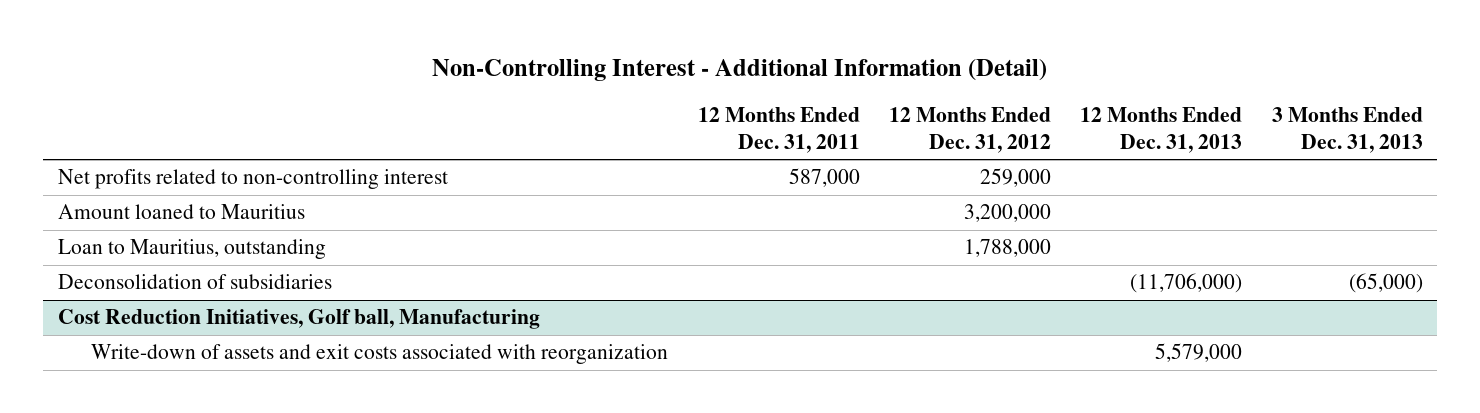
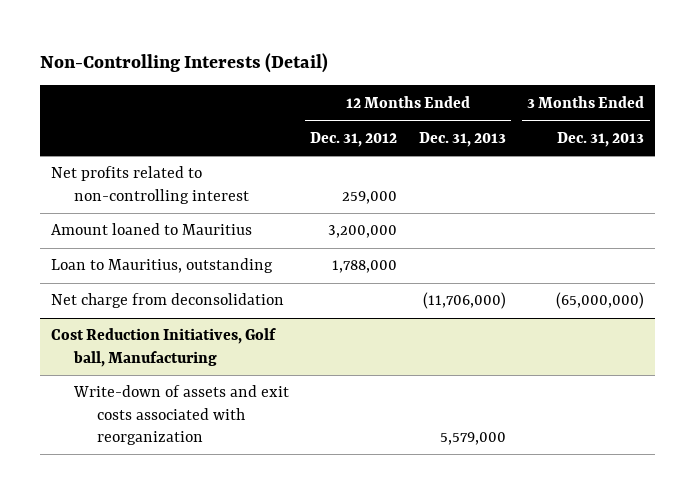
- Non-Controlling Interest - Additional Information (Detail)
+ Non-Controlling Interests (Detail)
- | 12 Months Ended Dec. 31, 2011 | 12 Months Ended Dec. 31, 2012 | 12 Months Ended Dec. 31, 2013 | 3 Months Ended Dec. 31, 2013
+ | 12 Months Ended Dec. 31, 2012 | 12 Months Ended Dec. 31, 2013 | 3 Months Ended Dec. 31, 2013
- Deconsolidation of subsidiaries | | | (11,706,000) | (65,000)
+ Net charge from deconsolidation | | (11,706,000) | (65,000,000)

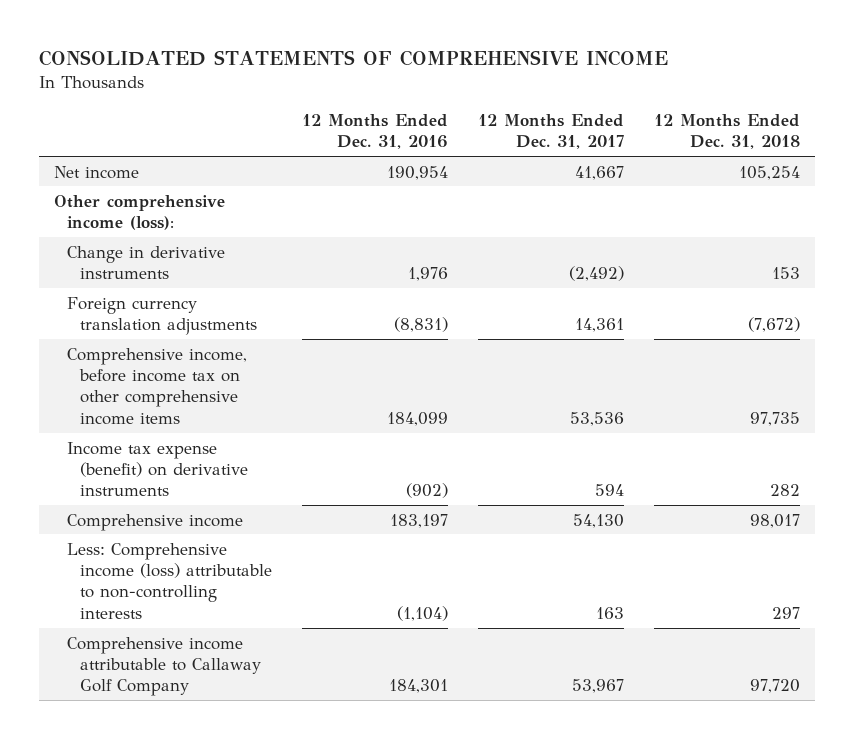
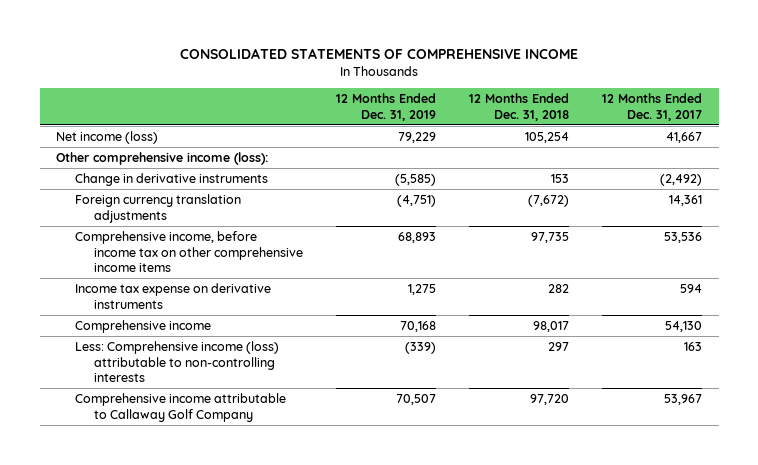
- | 12 Months Ended Dec. 31, 2016 | 12 Months Ended Dec. 31, 2017 | 12 Months Ended Dec. 31, 2018
+ | 12 Months Ended Dec. 31, 2019 | 12 Months Ended Dec. 31, 2018 | 12 Months Ended Dec. 31, 2017
- Net income | 190,954 | 41,667 | 105,254
+ Net income (loss) | 79,229 | 105,254 | 41,667
- Income tax expense (benefit) on derivative instruments | (902) | 594 | 282
+ Income tax expense on derivative instruments | 1,275 | 282 | 594

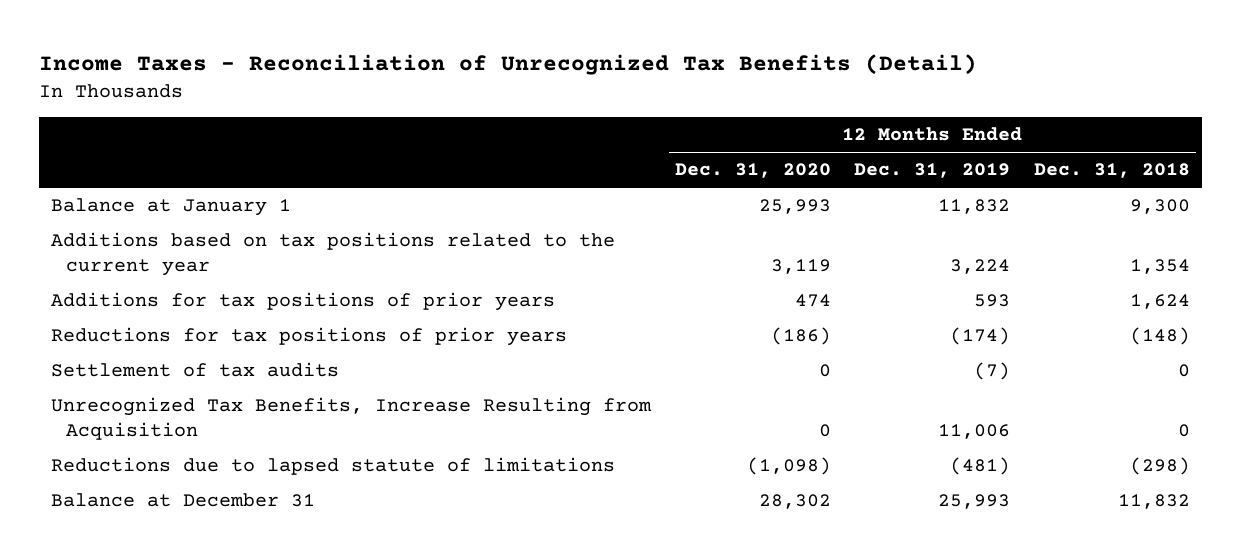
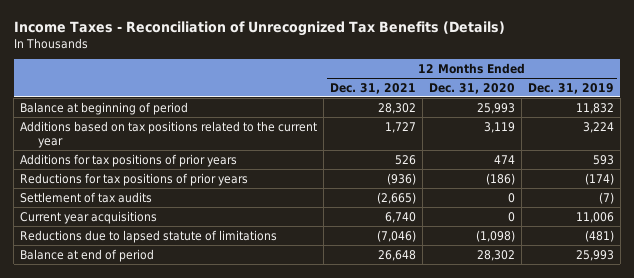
- Income Taxes - Reconciliation of Unrecognized Tax Benefits (Detail)
+ Income Taxes - Reconciliation of Unrecognized Tax Benefits (Details)
- | 12 Months Ended Dec. 31, 2020 | 12 Months Ended Dec. 31, 2019 | 12 Months Ended Dec. 31, 2018
+ | 12 Months Ended Dec. 31, 2021 | 12 Months Ended Dec. 31, 2020 | 12 Months Ended Dec. 31, 2019
- Balance at January 1 | 25,993 | 11,832 | 9,300
+ Balance at beginning of period | 28,302 | 25,993 | 11,832
- Unrecognized Tax Benefits, Increase Resulting from Acquisition | 0 | 11,006 | 0
+ Current year acquisitions | 6,740 | 0 | 11,006
- Balance at December 31 | 28,302 | 25,993 | 11,832
+ Balance at end of period | 26,648 | 28,302 | 25,993

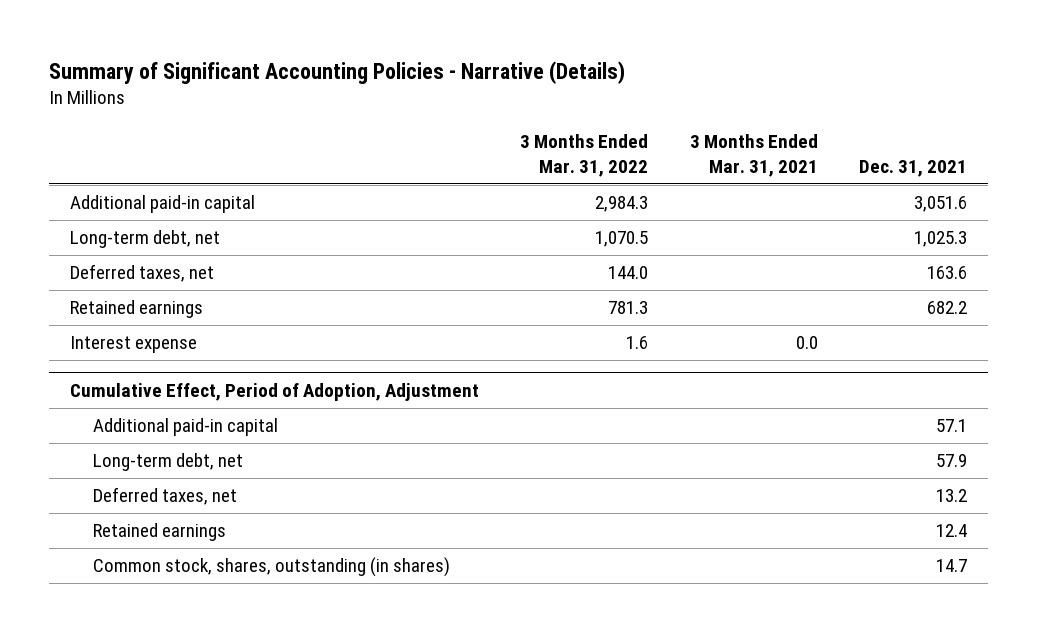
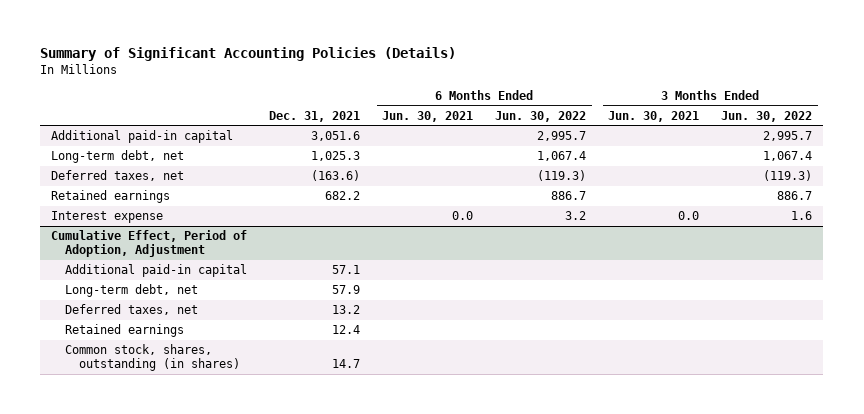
- Summary of Significant Accounting Policies - Narrative (Details)
+ Summary of Significant Accounting Policies (Details)
- | 3 Months Ended Mar. 31, 2022 | 3 Months Ended Mar. 31, 2021 | Dec. 31, 2021
+ | Dec. 31, 2021 | 6 Months Ended Jun. 30, 2021 | 6 Months Ended Jun. 30, 2022 | 3 Months Ended Jun. 30, 2021 | 3 Months Ended Jun. 30, 2022
- Deferred taxes, net | 144.0 | | 163.6
+ Deferred taxes, net | (163.6) | | (119.3) | | (119.3)

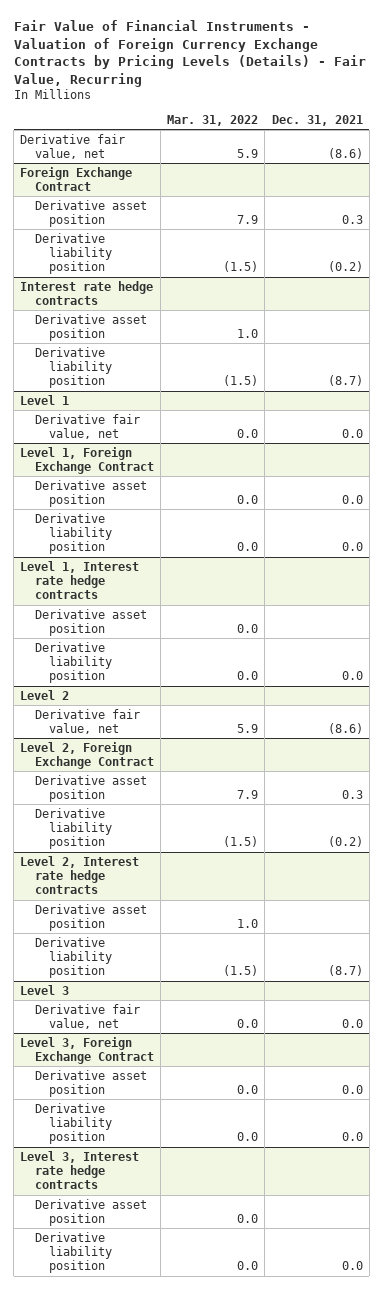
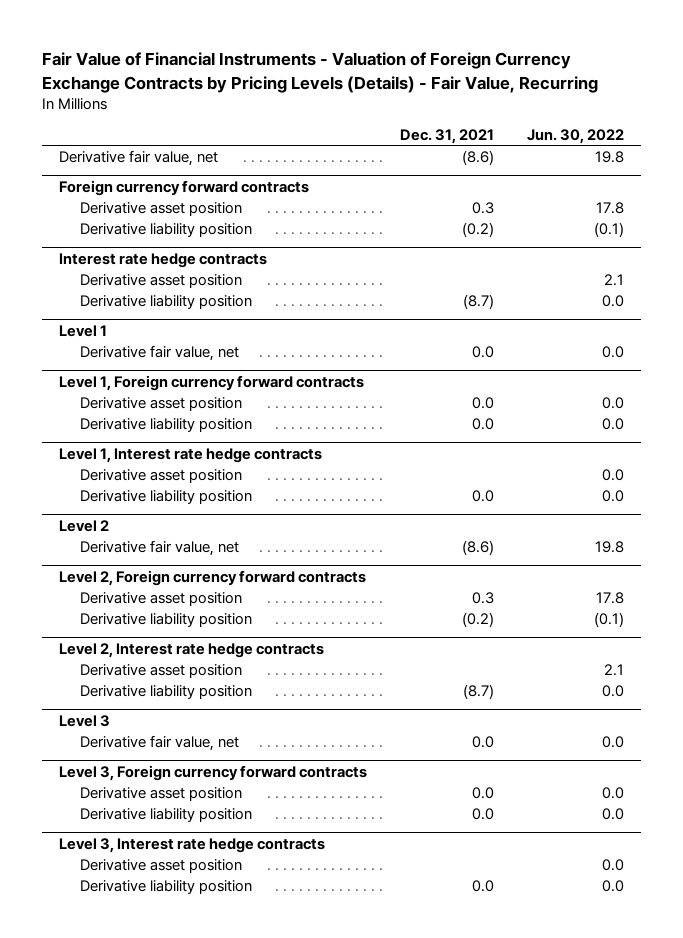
- | Mar. 31, 2022 | Dec. 31, 2021
+ | Dec. 31, 2021 | Jun. 30, 2022
- Foreign Exchange Contract
+ Foreign currency forward contracts
- Level 1, Foreign Exchange Contract
+ Level 1, Foreign currency forward contracts
- Level 2, Foreign Exchange Contract
+ Level 2, Foreign currency forward contracts
- Level 3, Foreign Exchange Contract
+ Level 3, Foreign currency forward contracts

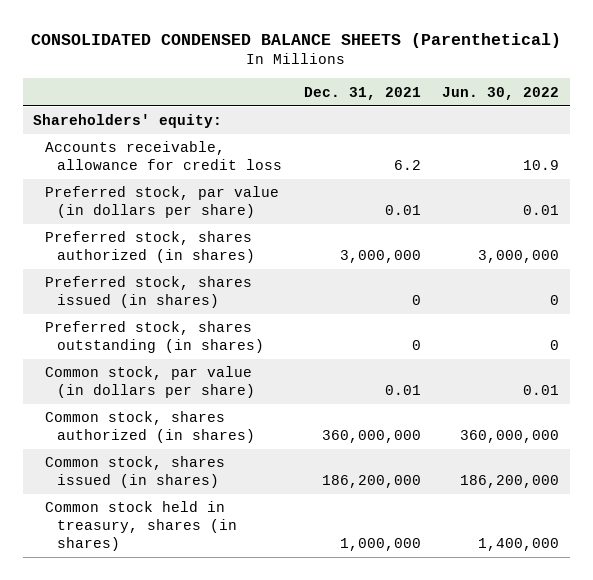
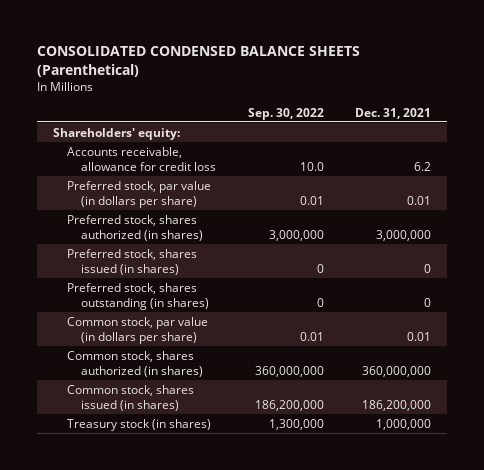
- | Dec. 31, 2021 | Jun. 30, 2022
+ | Sep. 30, 2022 | Dec. 31, 2021
- Common stock held in treasury, shares (in shares) | 1,000,000 | 1,400,000
+ Treasury stock (in shares) | 1,300,000 | 1,000,000

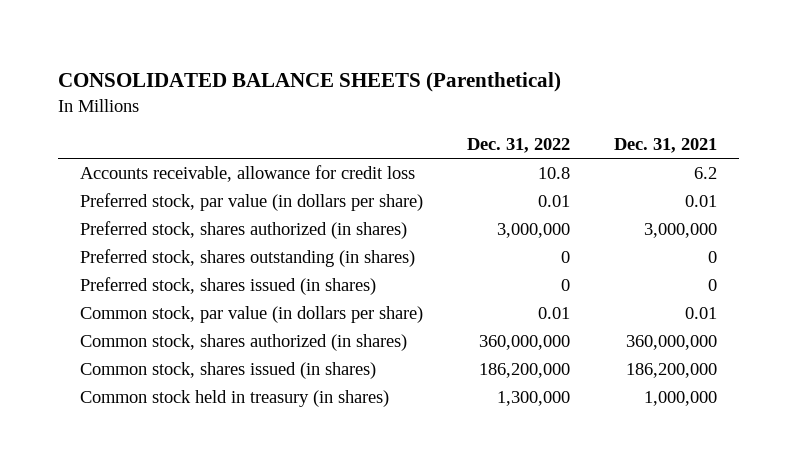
- CONSOLIDATED CONDENSED BALANCE SHEETS (Parenthetical)
+ CONSOLIDATED BALANCE SHEETS (Parenthetical)
- | Sep. 30, 2022 | Dec. 31, 2021
+ | Dec. 31, 2022 | Dec. 31, 2021
- Shareholders' equity:
moved down: Preferred stock, shares issued (in shares) | 0 | 0
- Treasury stock (in shares) | 1,300,000 | 1,000,000
+ Common stock held in treasury (in shares) | 1,300,000 | 1,000,000

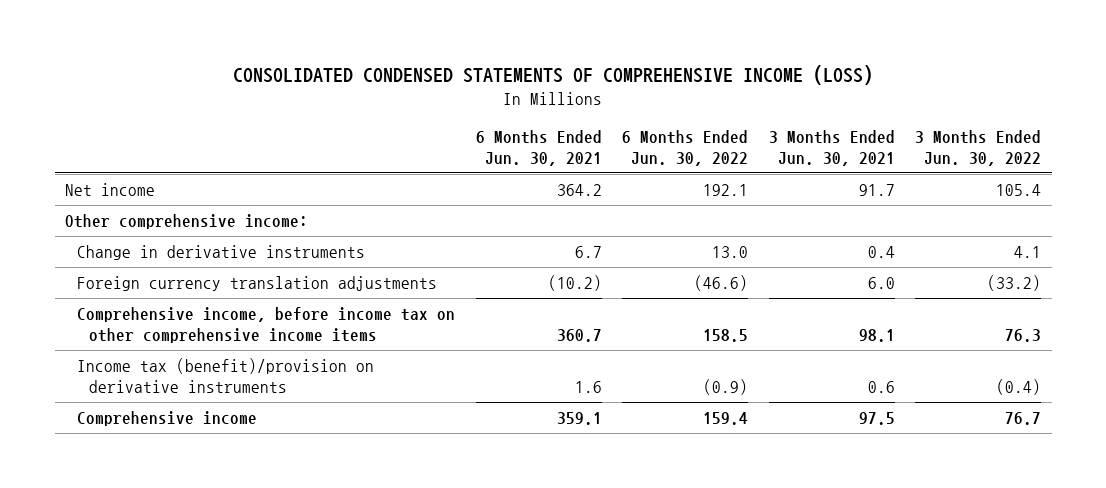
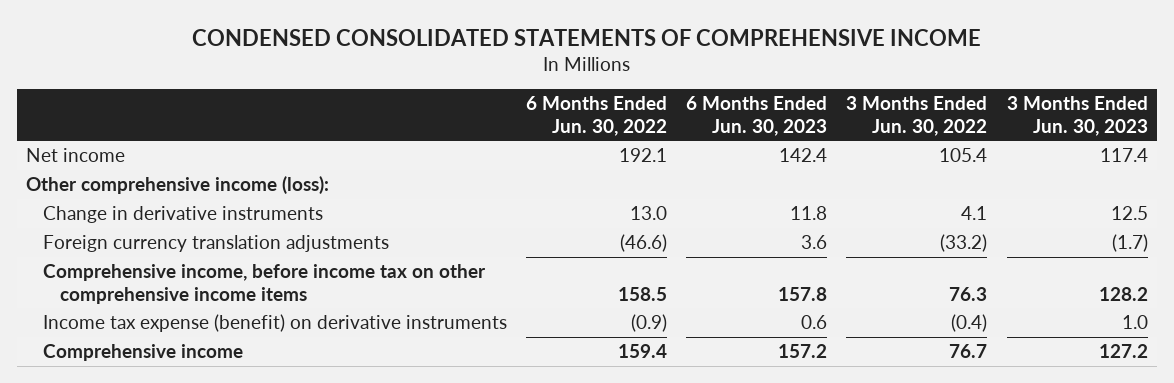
- CONSOLIDATED CONDENSED STATEMENTS OF COMPREHENSIVE INCOME (LOSS)
+ CONDENSED CONSOLIDATED STATEMENTS OF COMPREHENSIVE INCOME
- | 6 Months Ended Jun. 30, 2021 | 6 Months Ended Jun. 30, 2022 | 3 Months Ended Jun. 30, 2021 | 3 Months Ended Jun. 30, 2022
+ | 6 Months Ended Jun. 30, 2022 | 6 Months Ended Jun. 30, 2023 | 3 Months Ended Jun. 30, 2022 | 3 Months Ended Jun. 30, 2023
- Other comprehensive income:
+ Other comprehensive income (loss):
- Income tax (benefit)/provision on derivative instruments | 1.6 | (0.9) | 0.6 | (0.4)
+ Income tax expense (benefit) on derivative instruments | (0.9) | 0.6 | (0.4) | 1.0

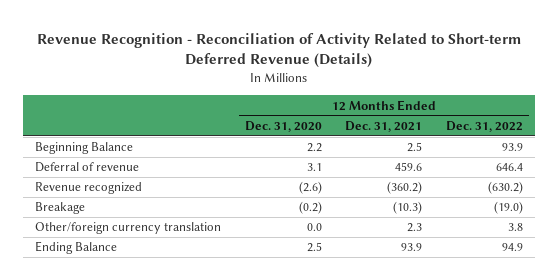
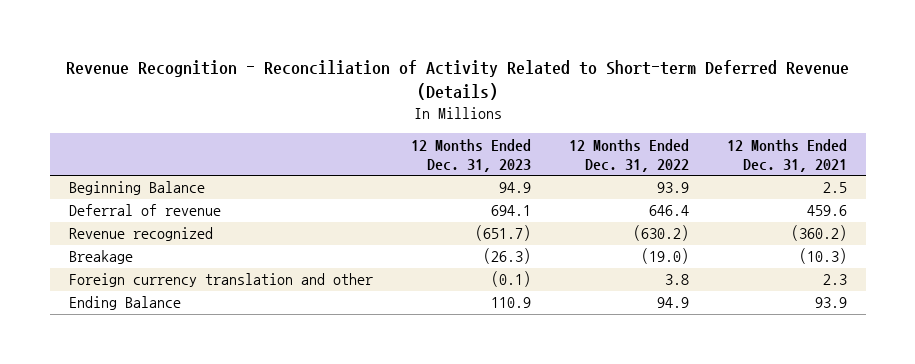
- | 12 Months Ended Dec. 31, 2020 | 12 Months Ended Dec. 31, 2021 | 12 Months Ended Dec. 31, 2022
+ | 12 Months Ended Dec. 31, 2023 | 12 Months Ended Dec. 31, 2022 | 12 Months Ended Dec. 31, 2021
- Other/foreign currency translation | 0.0 | 2.3 | 3.8
+ Foreign currency translation and other | (0.1) | 3.8 | 2.3

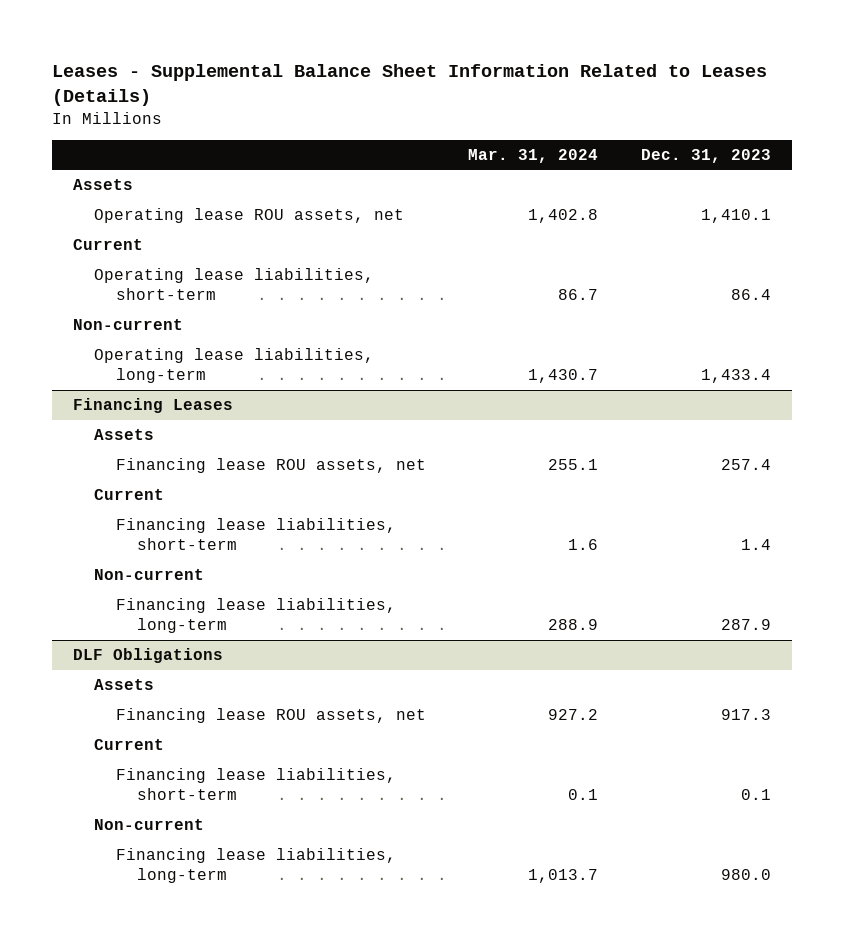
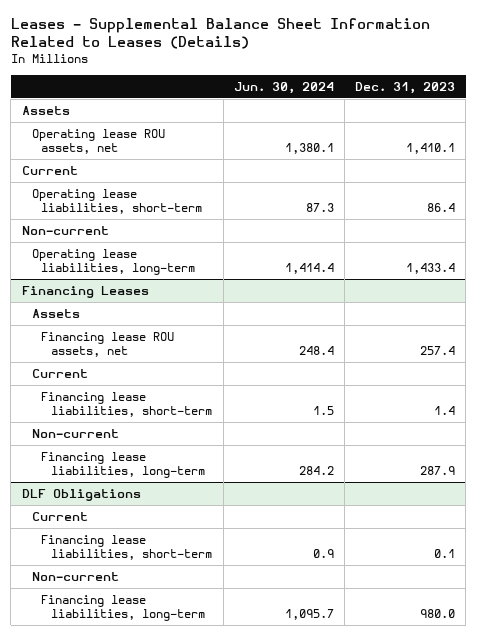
- | Mar. 31, 2024 | Dec. 31, 2023
+ | Jun. 30, 2024 | Dec. 31, 2023
@ DLF Obligations
- Assets
- Financing lease ROU assets, net | 927.2 | 917.3

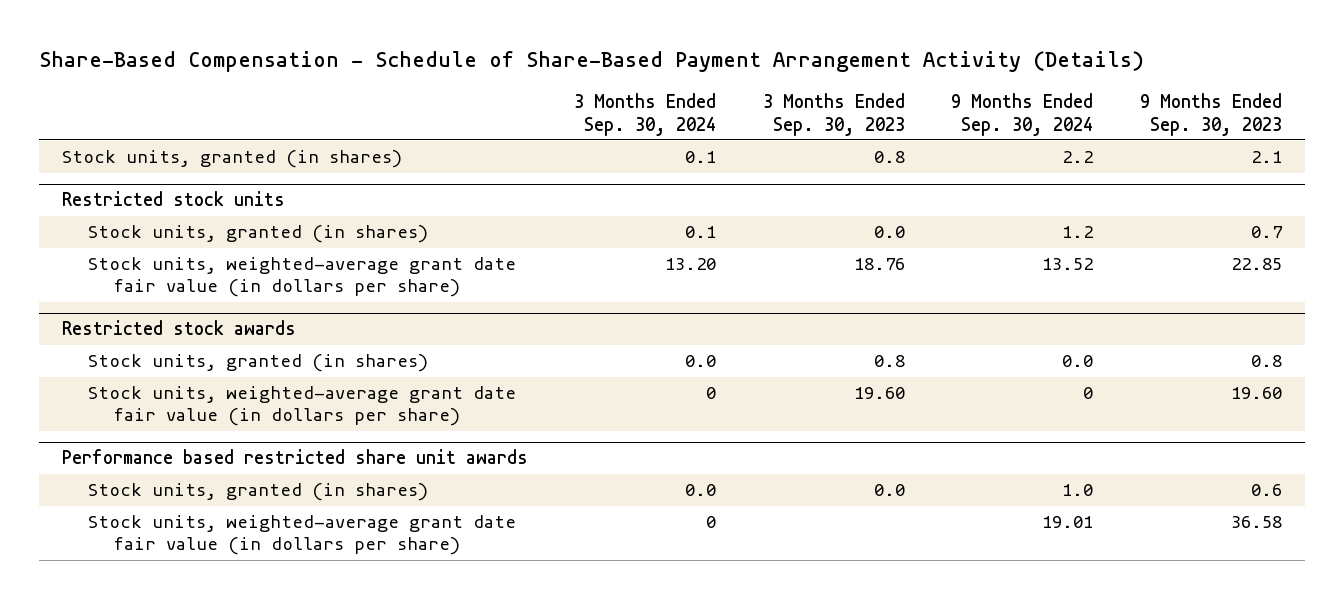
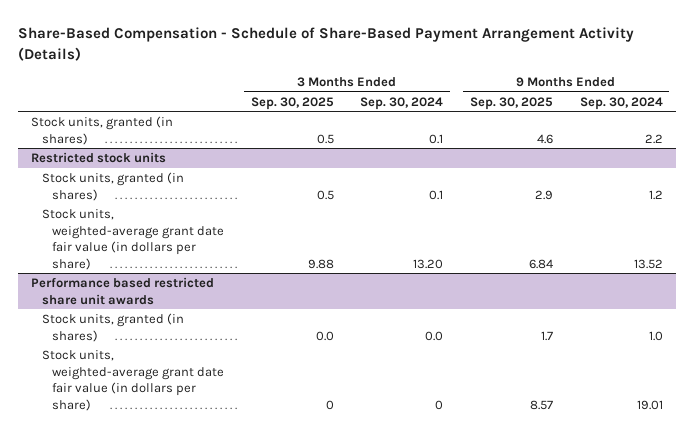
- | 3 Months Ended Sep. 30, 2024 | 3 Months Ended Sep. 30, 2023 | 9 Months Ended Sep. 30, 2024 | 9 Months Ended Sep. 30, 2023
+ | 3 Months Ended Sep. 30, 2025 | 3 Months Ended Sep. 30, 2024 | 9 Months Ended Sep. 30, 2025 | 9 Months Ended Sep. 30, 2024
- Restricted stock awards
- Stock units, granted (in shares) | 0.0 | 0.8 | 0.0 | 0.8
- Stock units, weighted-average grant date fair value (in dollars per share) | 0 | 19.60 | 0 | 19.60

